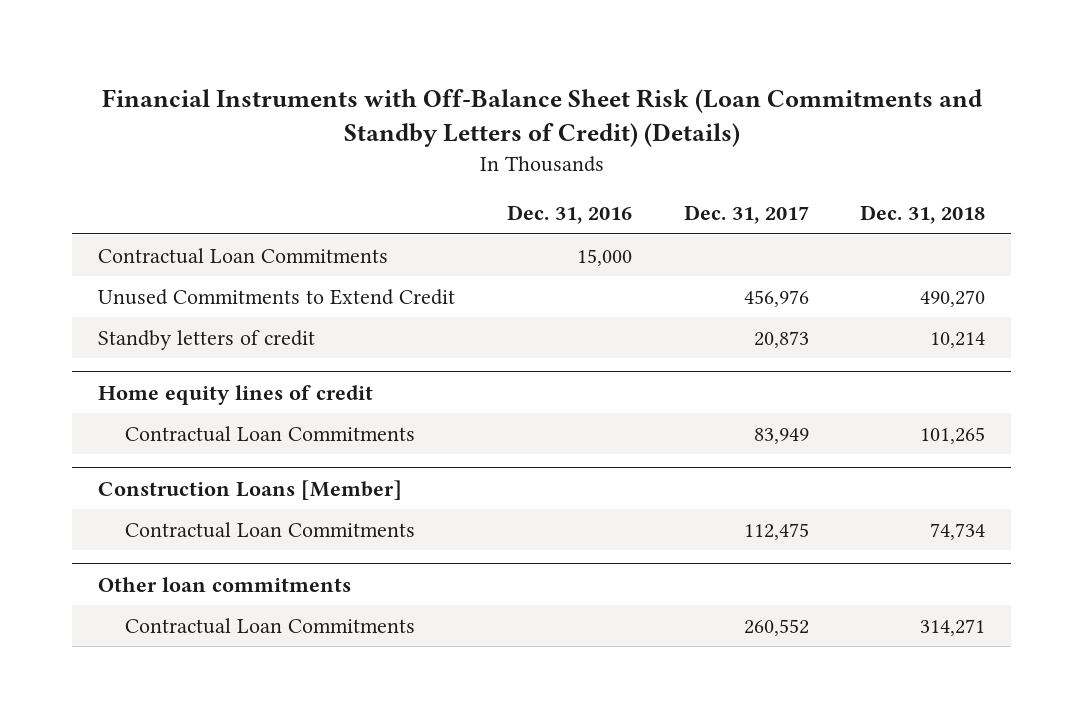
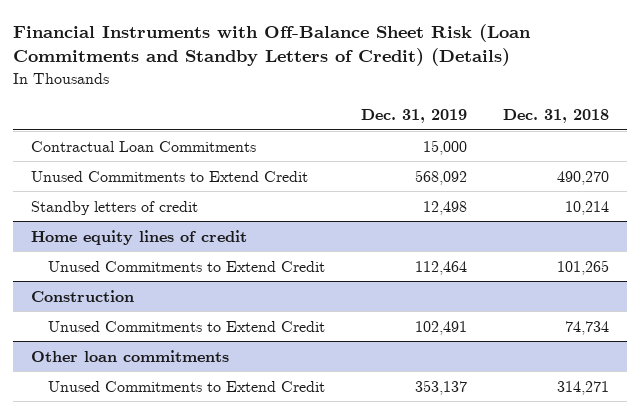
- | Dec. 31, 2016 | Dec. 31, 2017 | Dec. 31, 2018
+ | Dec. 31, 2019 | Dec. 31, 2018
@ Home equity lines of credit
- Contractual Loan Commitments | | 83,949 | 101,265
- Construction Loans [Member]
- Contractual Loan Commitments | | 112,475 | 74,734
@ Home equity lines of credit
+ Unused Commitments to Extend Credit | 112,464 | 101,265
+ Construction
+ Unused Commitments to Extend Credit | 102,491 | 74,734
@ Other loan commitments
- Contractual Loan Commitments | | 260,552 | 314,271
+ Unused Commitments to Extend Credit | 353,137 | 314,271

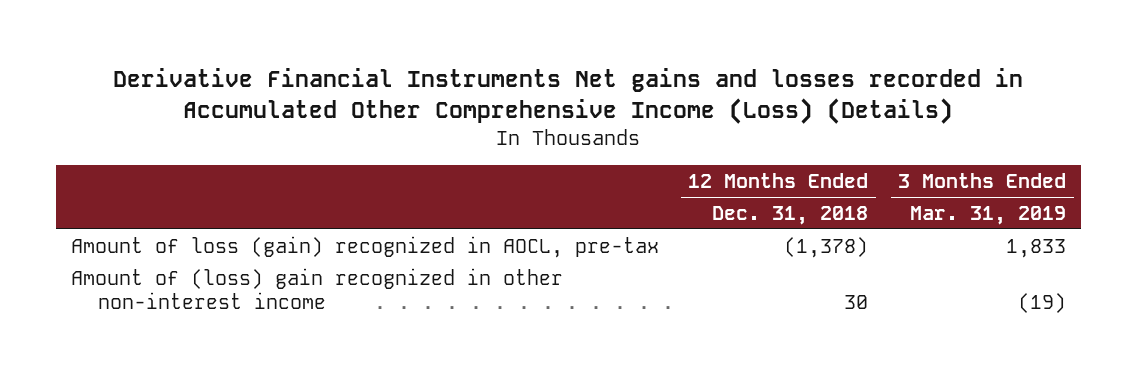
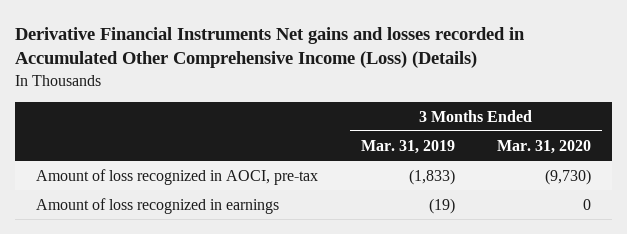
- | 12 Months Ended Dec. 31, 2018 | 3 Months Ended Mar. 31, 2019
+ | 3 Months Ended Mar. 31, 2019 | 3 Months Ended Mar. 31, 2020
- Amount of loss (gain) recognized in AOCL, pre-tax | (1,378) | 1,833
- Amount of (loss) gain recognized in other non-interest income | 30 | (19)
+ Amount of loss recognized in AOCI, pre-tax | (1,833) | (9,730)
+ Amount of loss recognized in earnings | (19) | 0

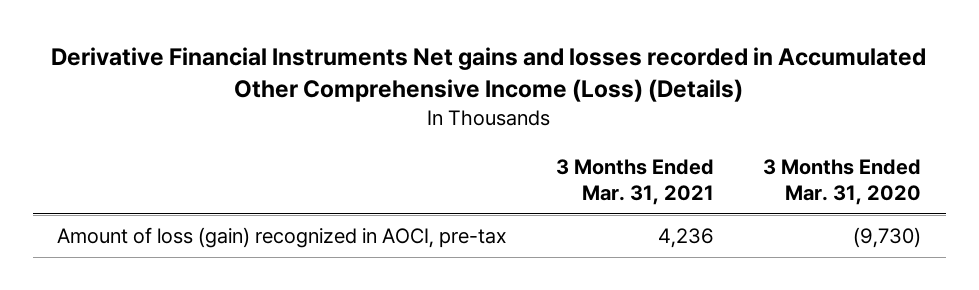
- | 3 Months Ended Mar. 31, 2019 | 3 Months Ended Mar. 31, 2020
+ | 3 Months Ended Mar. 31, 2021 | 3 Months Ended Mar. 31, 2020
- Amount of loss recognized in AOCI, pre-tax | (1,833) | (9,730)
- Amount of loss recognized in earnings | (19) | 0
+ Amount of loss (gain) recognized in AOCI, pre-tax | 4,236 | (9,730)

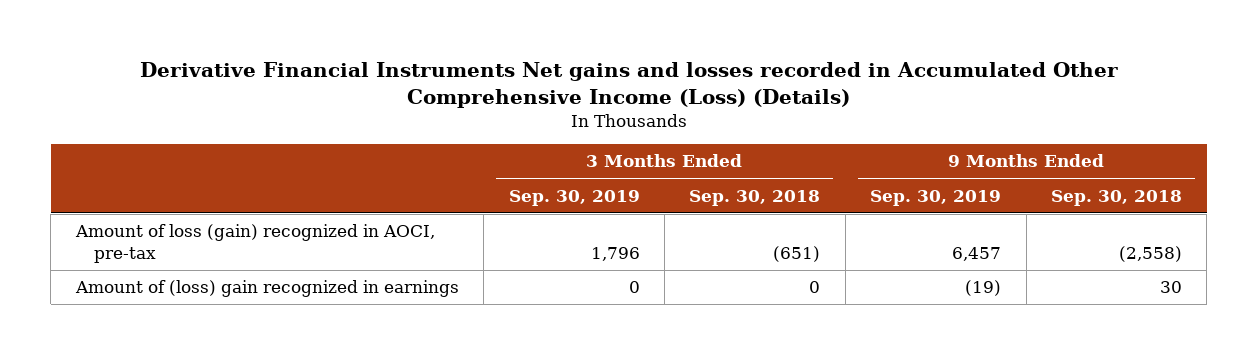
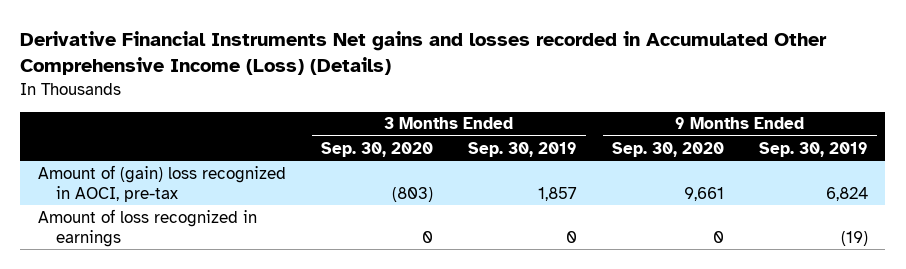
- | 3 Months Ended Sep. 30, 2019 | 3 Months Ended Sep. 30, 2018 | 9 Months Ended Sep. 30, 2019 | 9 Months Ended Sep. 30, 2018
+ | 3 Months Ended Sep. 30, 2020 | 3 Months Ended Sep. 30, 2019 | 9 Months Ended Sep. 30, 2020 | 9 Months Ended Sep. 30, 2019
- Amount of loss (gain) recognized in AOCI, pre-tax | 1,796 | (651) | 6,457 | (2,558)
- Amount of (loss) gain recognized in earnings | 0 | 0 | (19) | 30
+ Amount of (gain) loss recognized in AOCI, pre-tax | (803) | 1,857 | 9,661 | 6,824
+ Amount of loss recognized in earnings | 0 | 0 | 0 | (19)

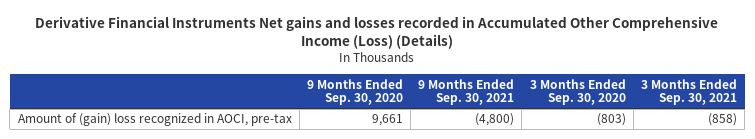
- | 3 Months Ended Sep. 30, 2020 | 3 Months Ended Sep. 30, 2019 | 9 Months Ended Sep. 30, 2020 | 9 Months Ended Sep. 30, 2019
+ | 9 Months Ended Sep. 30, 2020 | 9 Months Ended Sep. 30, 2021 | 3 Months Ended Sep. 30, 2020 | 3 Months Ended Sep. 30, 2021
- Amount of loss recognized in earnings | 0 | 0 | 0 | (19)

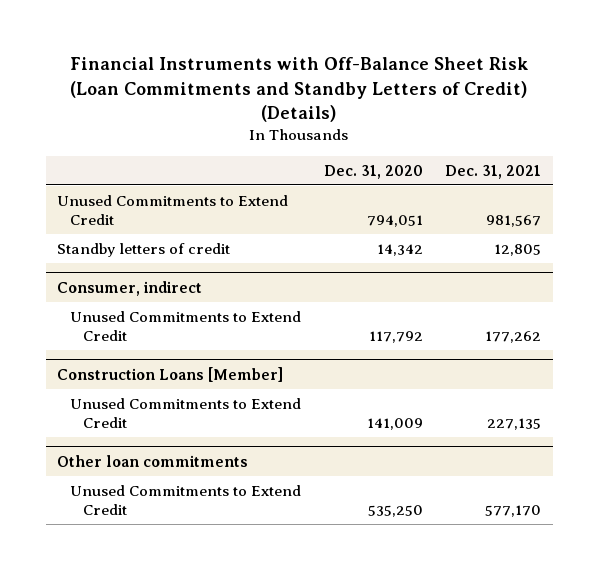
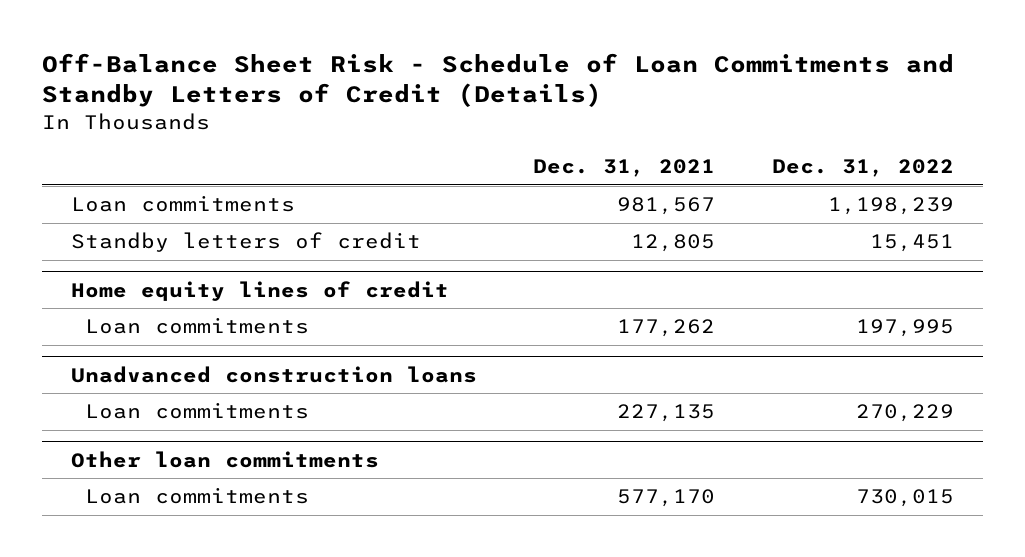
- Financial Instruments with Off-Balance Sheet Risk (Loan Commitments and Standby Letters of Credit) (Details)
+ Off-Balance Sheet Risk - Schedule of Loan Commitments and Standby Letters of Credit (Details)
- | Dec. 31, 2020 | Dec. 31, 2021
+ | Dec. 31, 2021 | Dec. 31, 2022
- Unused Commitments to Extend Credit | 794,051 | 981,567
+ Loan commitments | 981,567 | 1,198,239
- Consumer, indirect
- Unused Commitments to Extend Credit | 117,792 | 177,262
- Construction Loans [Member]
- Unused Commitments to Extend Credit | 141,009 | 227,135
+ Home equity lines of credit
+ Loan commitments | 177,262 | 197,995
+ Unadvanced construction loans
+ Loan commitments | 227,135 | 270,229
@ Other loan commitments
- Unused Commitments to Extend Credit | 535,250 | 577,170
+ Loan commitments | 577,170 | 730,015

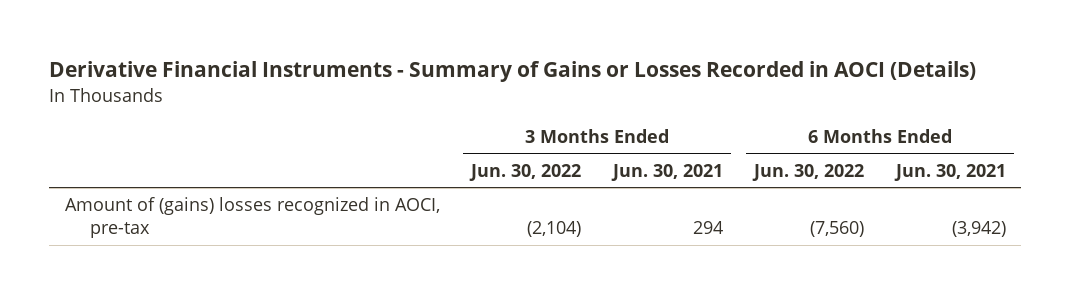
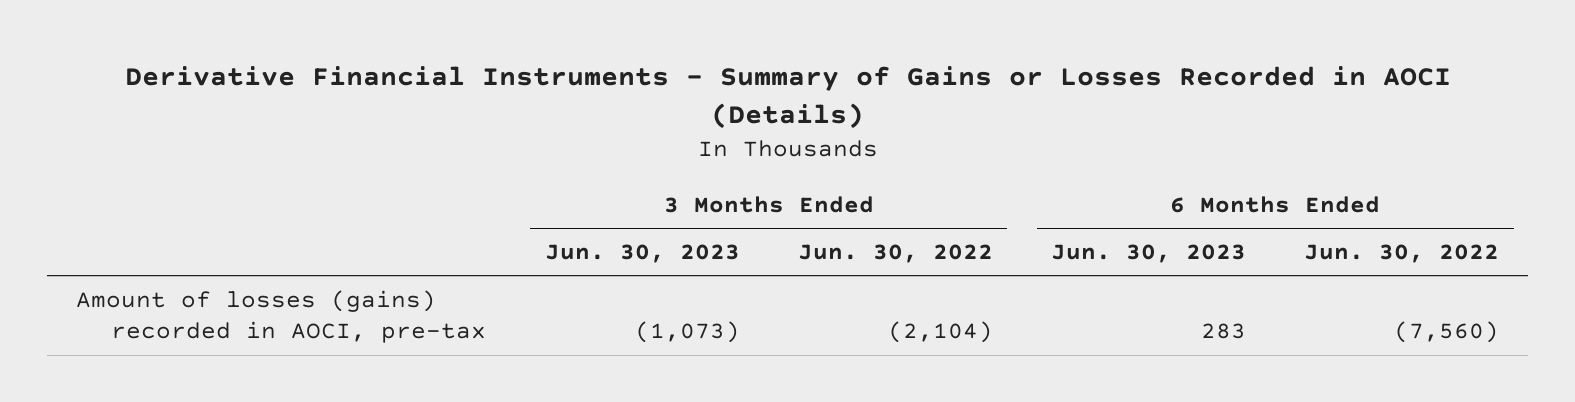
- | 3 Months Ended Jun. 30, 2022 | 3 Months Ended Jun. 30, 2021 | 6 Months Ended Jun. 30, 2022 | 6 Months Ended Jun. 30, 2021
+ | 3 Months Ended Jun. 30, 2023 | 3 Months Ended Jun. 30, 2022 | 6 Months Ended Jun. 30, 2023 | 6 Months Ended Jun. 30, 2022
- Amount of (gains) losses recognized in AOCI, pre-tax | (2,104) | 294 | (7,560) | (3,942)
+ Amount of losses (gains) recorded in AOCI, pre-tax | (1,073) | (2,104) | 283 | (7,560)

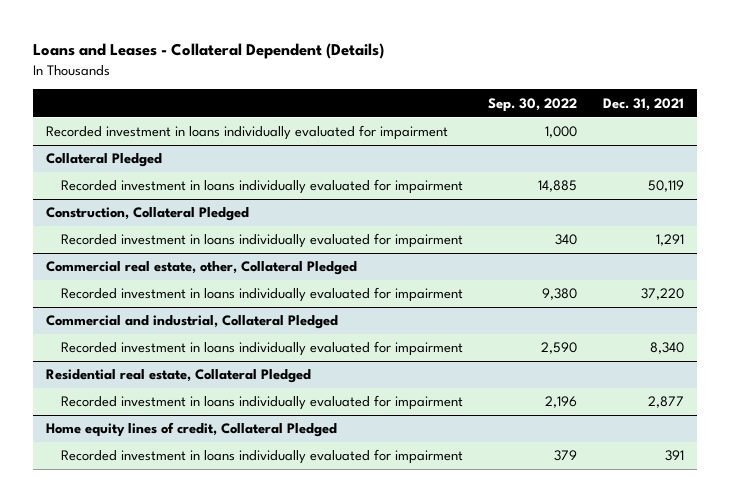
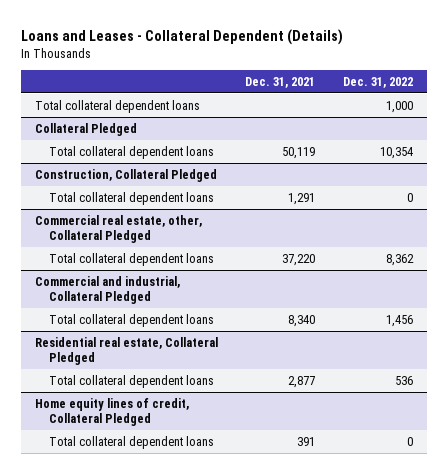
- | Sep. 30, 2022 | Dec. 31, 2021
+ | Dec. 31, 2021 | Dec. 31, 2022
- Recorded investment in loans individually evaluated for impairment | 1,000 |
+ Total collateral dependent loans | | 1,000
@ Collateral Pledged
- Recorded investment in loans individually evaluated for impairment | 14,885 | 50,119
+ Total collateral dependent loans | 50,119 | 10,354
@ Construction, Collateral Pledged
- Recorded investment in loans individually evaluated for impairment | 340 | 1,291
+ Total collateral dependent loans | 1,291 | 0
@ Commercial real estate, other, Collateral Pledged
- Recorded investment in loans individually evaluated for impairment | 9,380 | 37,220
+ Total collateral dependent loans | 37,220 | 8,362
@ Commercial and industrial, Collateral Pledged
- Recorded investment in loans individually evaluated for impairment | 2,590 | 8,340
+ Total collateral dependent loans | 8,340 | 1,456
@ Residential real estate, Collateral Pledged
- Recorded investment in loans individually evaluated for impairment | 2,196 | 2,877
+ Total collateral dependent loans | 2,877 | 536
@ Home equity lines of credit, Collateral Pledged
- Recorded investment in loans individually evaluated for impairment | 379 | 391
+ Total collateral dependent loans | 391 | 0

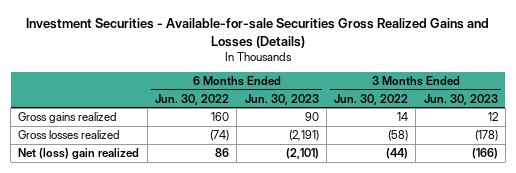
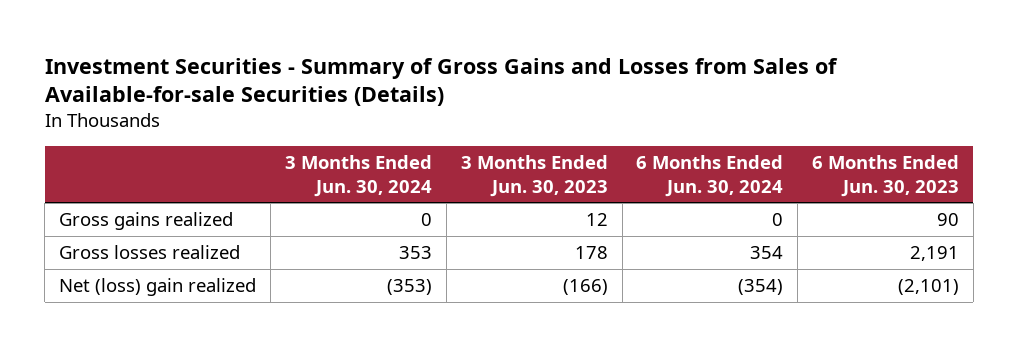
- Investment Securities - Available-for-sale Securities Gross Realized Gains and Losses (Details)
+ Investment Securities - Summary of Gross Gains and Losses from Sales of Available-for-sale Securities (Details)
- | 6 Months Ended Jun. 30, 2022 | 6 Months Ended Jun. 30, 2023 | 3 Months Ended Jun. 30, 2022 | 3 Months Ended Jun. 30, 2023
+ | 3 Months Ended Jun. 30, 2024 | 3 Months Ended Jun. 30, 2023 | 6 Months Ended Jun. 30, 2024 | 6 Months Ended Jun. 30, 2023
- Gross losses realized | (74) | (2,191) | (58) | (178)
+ Gross losses realized | 353 | 178 | 354 | 2,191

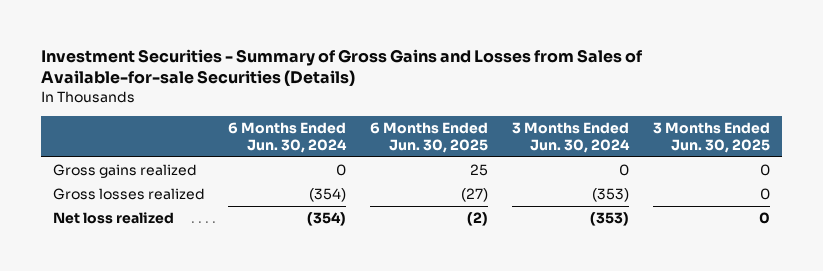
- | 3 Months Ended Jun. 30, 2024 | 3 Months Ended Jun. 30, 2023 | 6 Months Ended Jun. 30, 2024 | 6 Months Ended Jun. 30, 2023
+ | 6 Months Ended Jun. 30, 2024 | 6 Months Ended Jun. 30, 2025 | 3 Months Ended Jun. 30, 2024 | 3 Months Ended Jun. 30, 2025
- Gross losses realized | 353 | 178 | 354 | 2,191
- Net (loss) gain realized | (353) | (166) | (354) | (2,101)
+ Gross losses realized | (354) | (27) | (353) | 0
+ Net loss realized | (354) | (2) | (353) | 0

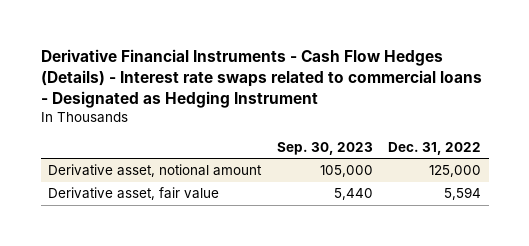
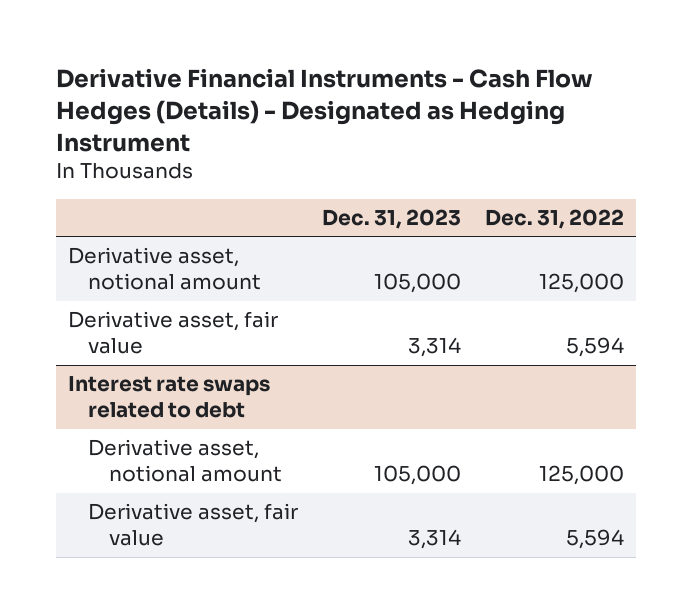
- Derivative Financial Instruments - Cash Flow Hedges (Details) - Interest rate swaps related to commercial loans - Designated as Hedging Instrument
+ Derivative Financial Instruments - Cash Flow Hedges (Details) - Designated as Hedging Instrument
- | Sep. 30, 2023 | Dec. 31, 2022
+ | Dec. 31, 2023 | Dec. 31, 2022
+ Interest rate swaps related to debt
+ Derivative asset, notional amount | 105,000 | 125,000
+ Derivative asset, fair value | 3,314 | 5,594

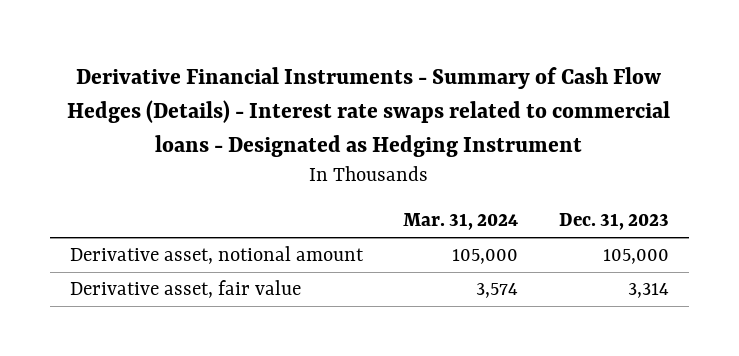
- Derivative Financial Instruments - Cash Flow Hedges (Details) - Designated as Hedging Instrument
+ Derivative Financial Instruments - Summary of Cash Flow Hedges (Details) - Interest rate swaps related to commercial loans - Designated as Hedging Instrument
- | Dec. 31, 2023 | Dec. 31, 2022
+ | Mar. 31, 2024 | Dec. 31, 2023
- Interest rate swaps related to debt
- Derivative asset, notional amount | 105,000 | 125,000
- Derivative asset, fair value | 3,314 | 5,594

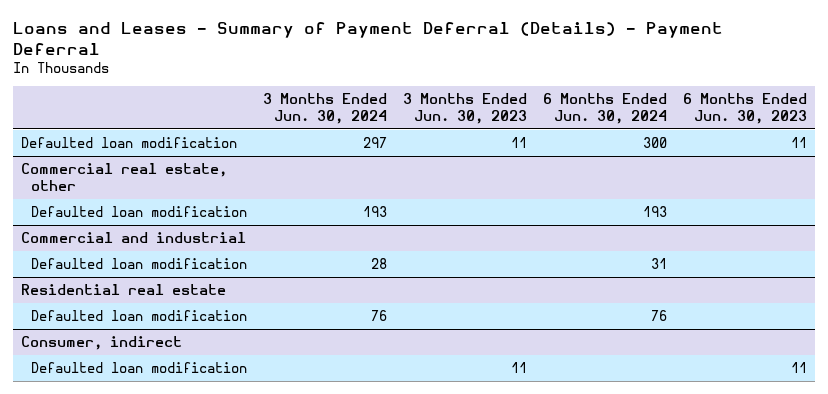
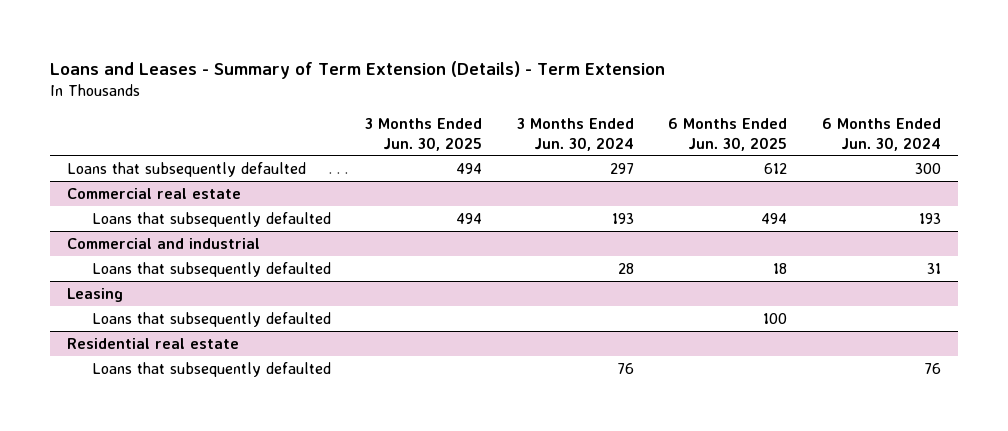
- Loans and Leases - Summary of Payment Deferral (Details) - Payment Deferral
+ Loans and Leases - Summary of Term Extension (Details) - Term Extension
- | 3 Months Ended Jun. 30, 2024 | 3 Months Ended Jun. 30, 2023 | 6 Months Ended Jun. 30, 2024 | 6 Months Ended Jun. 30, 2023
+ | 3 Months Ended Jun. 30, 2025 | 3 Months Ended Jun. 30, 2024 | 6 Months Ended Jun. 30, 2025 | 6 Months Ended Jun. 30, 2024
- Defaulted loan modification | 297 | 11 | 300 | 11
- Commercial real estate, other
- Defaulted loan modification | 193 | | 193 |
+ Loans that subsequently defaulted | 494 | 297 | 612 | 300
+ Commercial real estate
+ Loans that subsequently defaulted | 494 | 193 | 494 | 193
@ Commercial and industrial
- Defaulted loan modification | 28 | | 31 |
+ Loans that subsequently defaulted | | 28 | 18 | 31
+ Leasing
+ Loans that subsequently defaulted | | | 100 |
@ Residential real estate
- Defaulted loan modification | 76 | | 76 |
- Consumer, indirect
- Defaulted loan modification | | 11 | | 11
@ Residential real estate
+ Loans that subsequently defaulted | | 76 | | 76

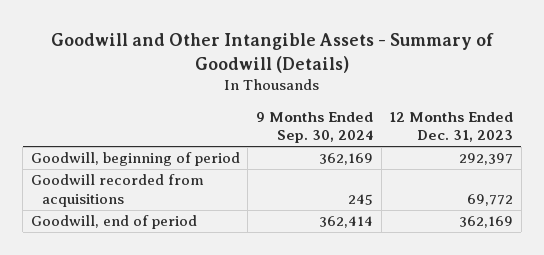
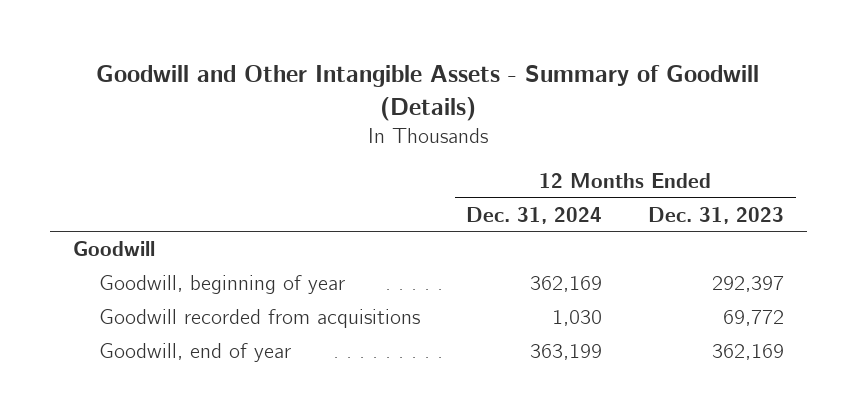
- | 9 Months Ended Sep. 30, 2024 | 12 Months Ended Dec. 31, 2023
+ | 12 Months Ended Dec. 31, 2024 | 12 Months Ended Dec. 31, 2023
- Goodwill, beginning of period | 362,169 | 292,397
+ Goodwill
+ Goodwill, beginning of year | 362,169 | 292,397
- Goodwill, end of period | 362,414 | 362,169
+ Goodwill, end of year | 363,199 | 362,169

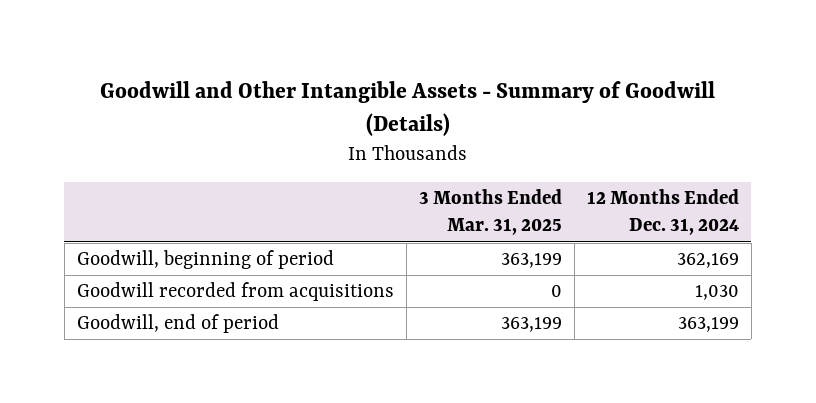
- | 12 Months Ended Dec. 31, 2024 | 12 Months Ended Dec. 31, 2023
+ | 3 Months Ended Mar. 31, 2025 | 12 Months Ended Dec. 31, 2024
- Goodwill
- Goodwill, beginning of year | 362,169 | 292,397
+ Goodwill, beginning of period | 363,199 | 362,169
- Goodwill, end of year | 363,199 | 362,169
+ Goodwill, end of period | 363,199 | 363,199

